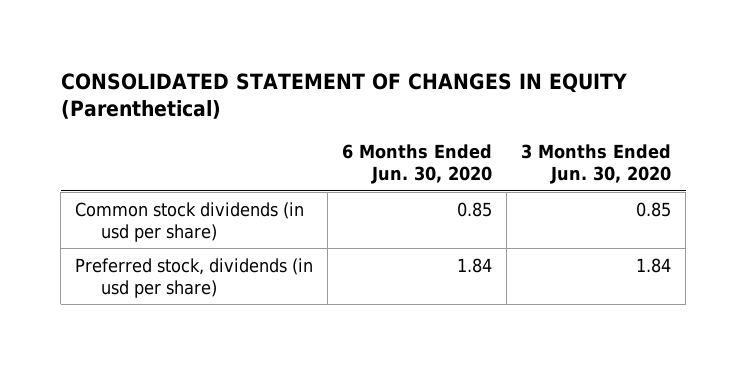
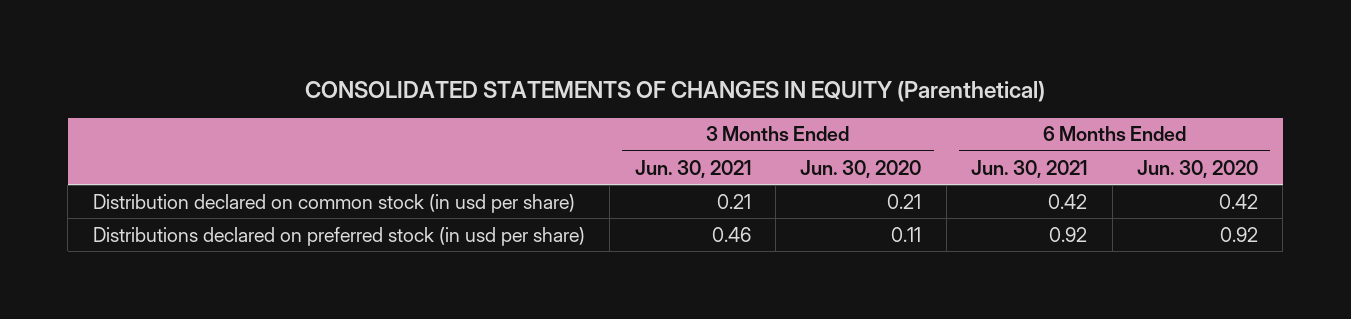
- CONSOLIDATED STATEMENT OF CHANGES IN EQUITY (Parenthetical)
+ CONSOLIDATED STATEMENTS OF CHANGES IN EQUITY (Parenthetical)
- | 6 Months Ended Jun. 30, 2020 | 3 Months Ended Jun. 30, 2020
+ | 3 Months Ended Jun. 30, 2021 | 3 Months Ended Jun. 30, 2020 | 6 Months Ended Jun. 30, 2021 | 6 Months Ended Jun. 30, 2020
- Common stock dividends (in usd per share) | 0.85 | 0.85
- Preferred stock, dividends (in usd per share) | 1.84 | 1.84
+ Distribution declared on common stock (in usd per share) | 0.21 | 0.21 | 0.42 | 0.42
+ Distributions declared on preferred stock (in usd per share) | 0.46 | 0.11 | 0.92 | 0.92

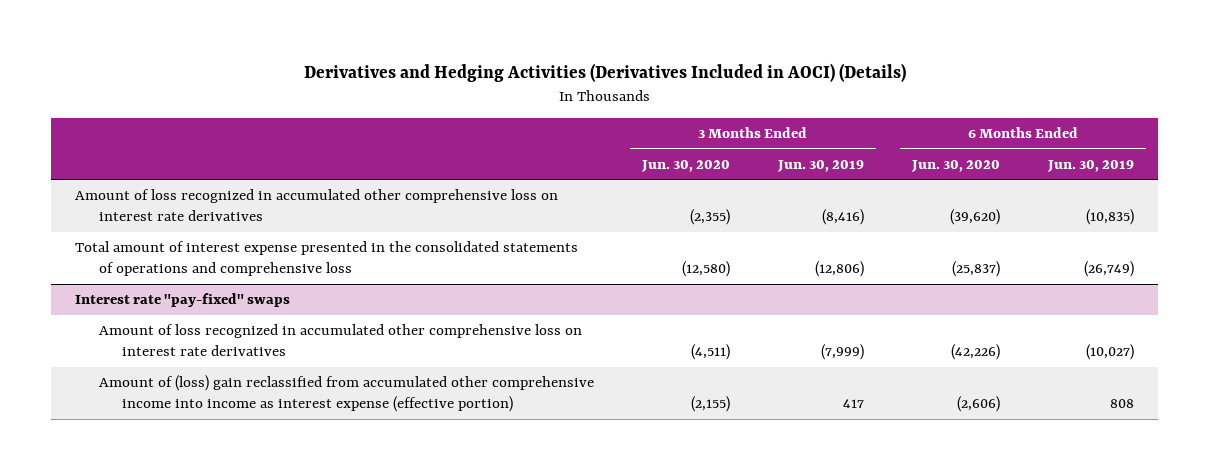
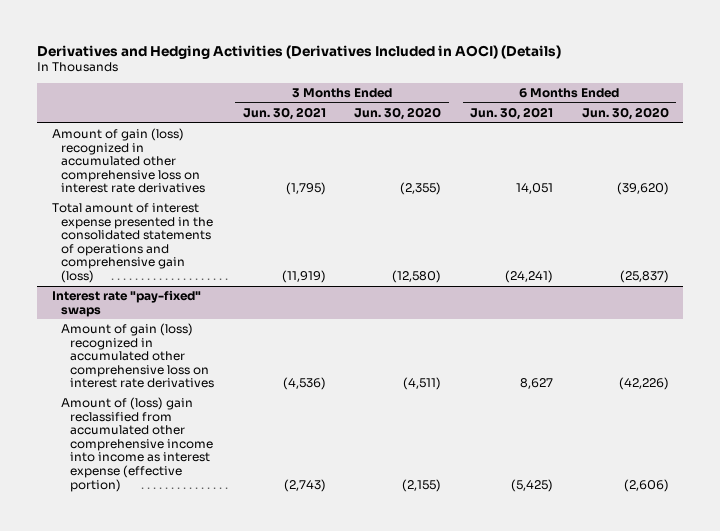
- | 3 Months Ended Jun. 30, 2020 | 3 Months Ended Jun. 30, 2019 | 6 Months Ended Jun. 30, 2020 | 6 Months Ended Jun. 30, 2019
+ | 3 Months Ended Jun. 30, 2021 | 3 Months Ended Jun. 30, 2020 | 6 Months Ended Jun. 30, 2021 | 6 Months Ended Jun. 30, 2020
- Amount of loss recognized in accumulated other comprehensive loss on interest rate derivatives | (2,355) | (8,416) | (39,620) | (10,835)
- Total amount of interest expense presented in the consolidated statements of operations and comprehensive loss | (12,580) | (12,806) | (25,837) | (26,749)
+ Amount of gain (loss) recognized in accumulated other comprehensive loss on interest rate derivatives | (1,795) | (2,355) | 14,051 | (39,620)
+ Total amount of interest expense presented in the consolidated statements of operations and comprehensive gain (loss) | (11,919) | (12,580) | (24,241) | (25,837)
@ Interest rate "pay-fixed" swaps
- Amount of loss recognized in accumulated other comprehensive loss on interest rate derivatives | (4,511) | (7,999) | (42,226) | (10,027)
+ Amount of gain (loss) recognized in accumulated other comprehensive loss on interest rate derivatives | (4,536) | (4,511) | 8,627 | (42,226)

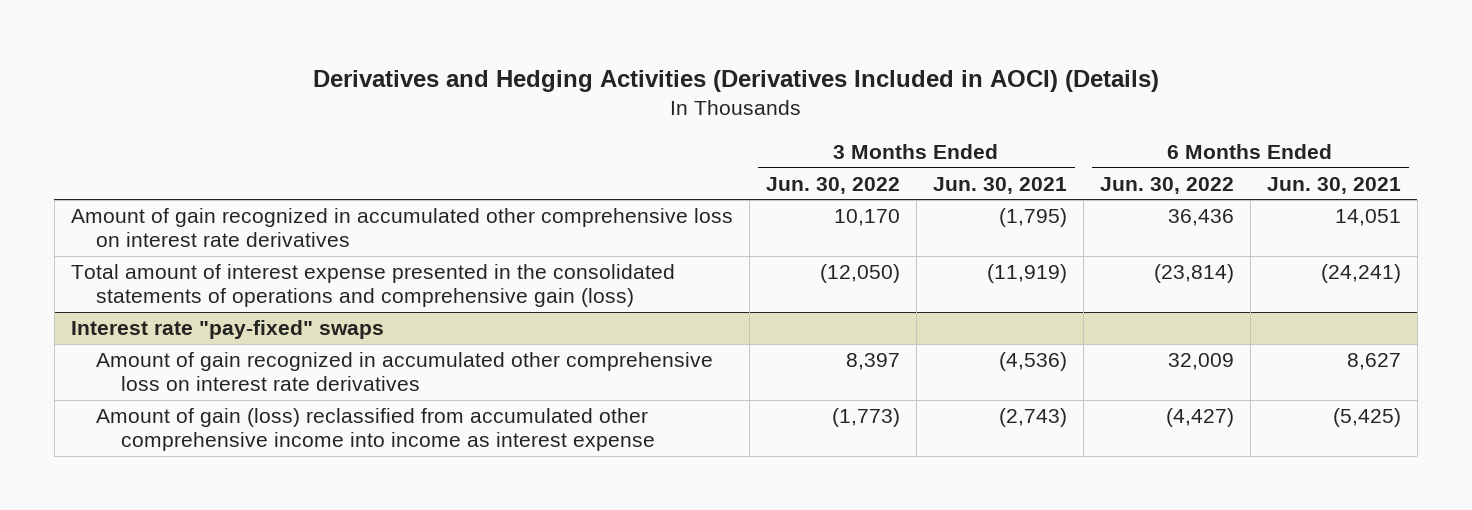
- | 3 Months Ended Jun. 30, 2021 | 3 Months Ended Jun. 30, 2020 | 6 Months Ended Jun. 30, 2021 | 6 Months Ended Jun. 30, 2020
+ | 3 Months Ended Jun. 30, 2022 | 3 Months Ended Jun. 30, 2021 | 6 Months Ended Jun. 30, 2022 | 6 Months Ended Jun. 30, 2021
- Amount of gain (loss) recognized in accumulated other comprehensive loss on interest rate derivatives | (1,795) | (2,355) | 14,051 | (39,620)
+ Amount of gain recognized in accumulated other comprehensive loss on interest rate derivatives | 10,170 | (1,795) | 36,436 | 14,051
@ Interest rate "pay-fixed" swaps
- Amount of gain (loss) recognized in accumulated other comprehensive loss on interest rate derivatives | (4,536) | (4,511) | 8,627 | (42,226)
- Amount of (loss) gain reclassified from accumulated other comprehensive income into income as interest expense (effective portion) | (2,743) | (2,155) | (5,425) | (2,606)
+ Amount of gain recognized in accumulated other comprehensive loss on interest rate derivatives | 8,397 | (4,536) | 32,009 | 8,627
+ Amount of gain (loss) reclassified from accumulated other comprehensive income into income as interest expense | (1,773) | (2,743) | (4,427) | (5,425)

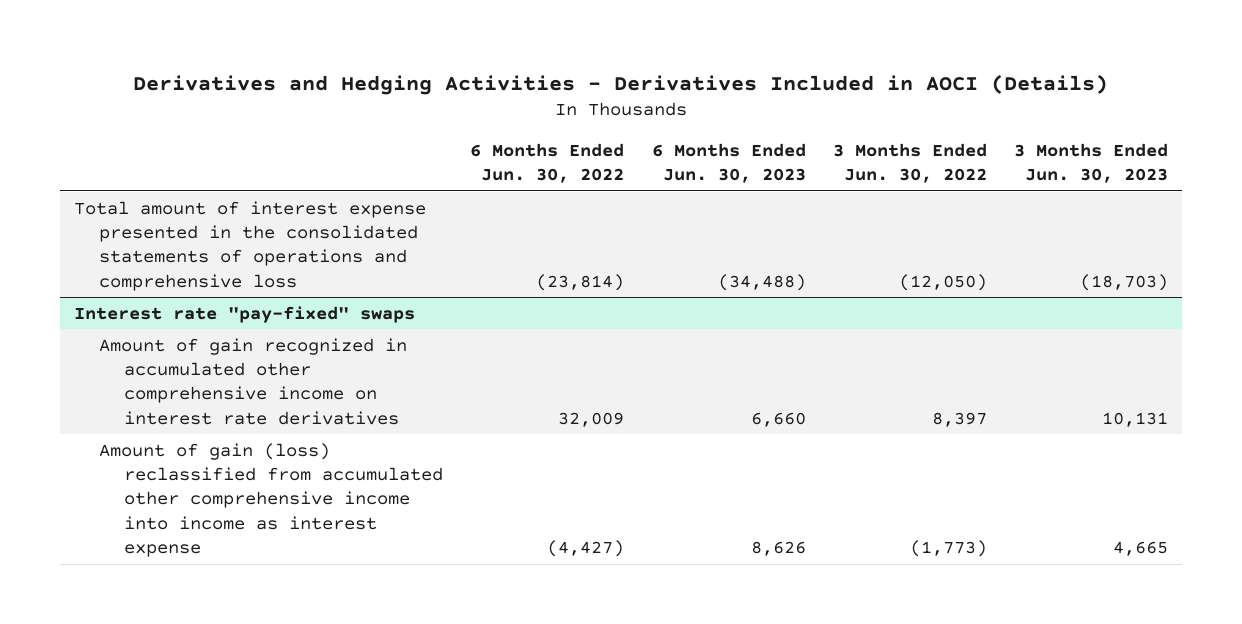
- Derivatives and Hedging Activities (Derivatives Included in AOCI) (Details)
+ Derivatives and Hedging Activities - Derivatives Included in AOCI (Details)
- | 3 Months Ended Jun. 30, 2022 | 3 Months Ended Jun. 30, 2021 | 6 Months Ended Jun. 30, 2022 | 6 Months Ended Jun. 30, 2021
+ | 6 Months Ended Jun. 30, 2022 | 6 Months Ended Jun. 30, 2023 | 3 Months Ended Jun. 30, 2022 | 3 Months Ended Jun. 30, 2023
- Amount of gain recognized in accumulated other comprehensive loss on interest rate derivatives | 10,170 | (1,795) | 36,436 | 14,051
- Total amount of interest expense presented in the consolidated statements of operations and comprehensive gain (loss) | (12,050) | (11,919) | (23,814) | (24,241)
+ Total amount of interest expense presented in the consolidated statements of operations and comprehensive loss | (23,814) | (34,488) | (12,050) | (18,703)
@ Interest rate "pay-fixed" swaps
- Amount of gain recognized in accumulated other comprehensive loss on interest rate derivatives | 8,397 | (4,536) | 32,009 | 8,627
+ Amount of gain recognized in accumulated other comprehensive income on interest rate derivatives | 32,009 | 6,660 | 8,397 | 10,131

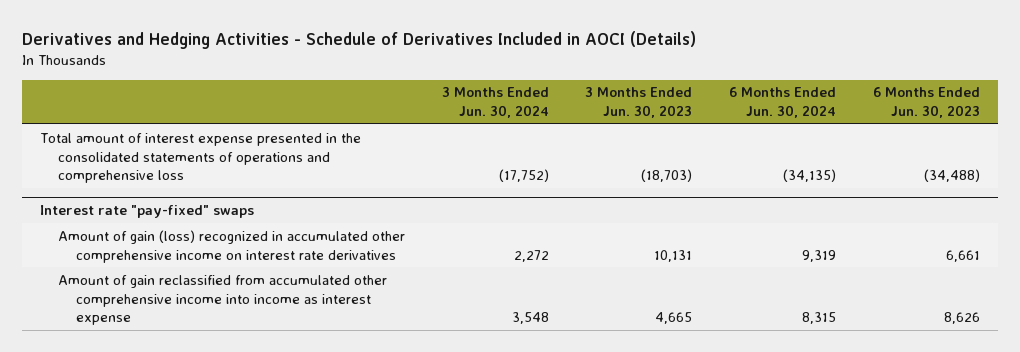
- Derivatives and Hedging Activities - Derivatives Included in AOCI (Details)
+ Derivatives and Hedging Activities - Schedule of Derivatives Included in AOCI (Details)
- | 6 Months Ended Jun. 30, 2022 | 6 Months Ended Jun. 30, 2023 | 3 Months Ended Jun. 30, 2022 | 3 Months Ended Jun. 30, 2023
+ | 3 Months Ended Jun. 30, 2024 | 3 Months Ended Jun. 30, 2023 | 6 Months Ended Jun. 30, 2024 | 6 Months Ended Jun. 30, 2023
@ Interest rate "pay-fixed" swaps
- Amount of gain recognized in accumulated other comprehensive income on interest rate derivatives | 32,009 | 6,660 | 8,397 | 10,131
- Amount of gain (loss) reclassified from accumulated other comprehensive income into income as interest expense | (4,427) | 8,626 | (1,773) | 4,665
+ Amount of gain (loss) recognized in accumulated other comprehensive income on interest rate derivatives | 2,272 | 10,131 | 9,319 | 6,661
+ Amount of gain reclassified from accumulated other comprehensive income into income as interest expense | 3,548 | 4,665 | 8,315 | 8,626

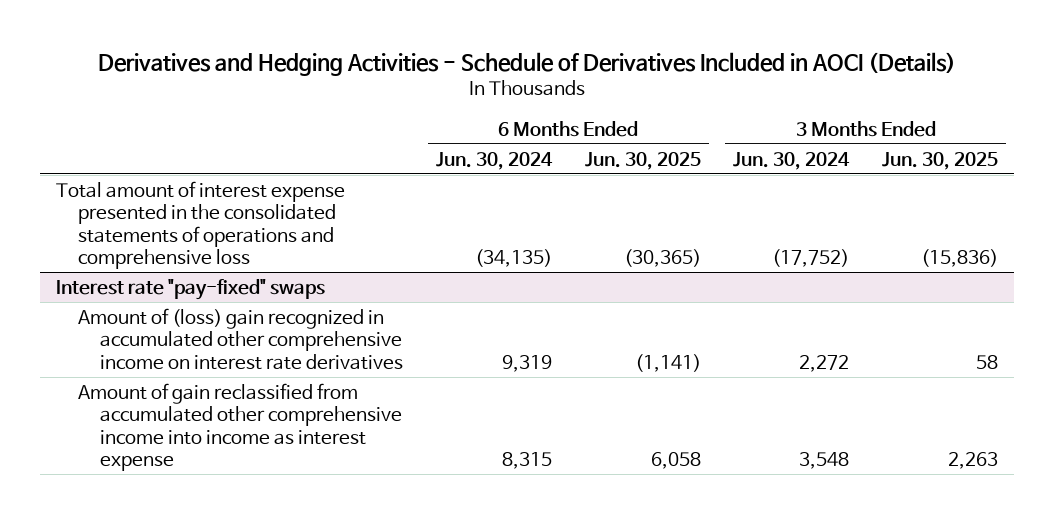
- | 3 Months Ended Jun. 30, 2024 | 3 Months Ended Jun. 30, 2023 | 6 Months Ended Jun. 30, 2024 | 6 Months Ended Jun. 30, 2023
+ | 6 Months Ended Jun. 30, 2024 | 6 Months Ended Jun. 30, 2025 | 3 Months Ended Jun. 30, 2024 | 3 Months Ended Jun. 30, 2025
@ Interest rate "pay-fixed" swaps
- Amount of gain (loss) recognized in accumulated other comprehensive income on interest rate derivatives | 2,272 | 10,131 | 9,319 | 6,661
+ Amount of (loss) gain recognized in accumulated other comprehensive income on interest rate derivatives | 9,319 | (1,141) | 2,272 | 58

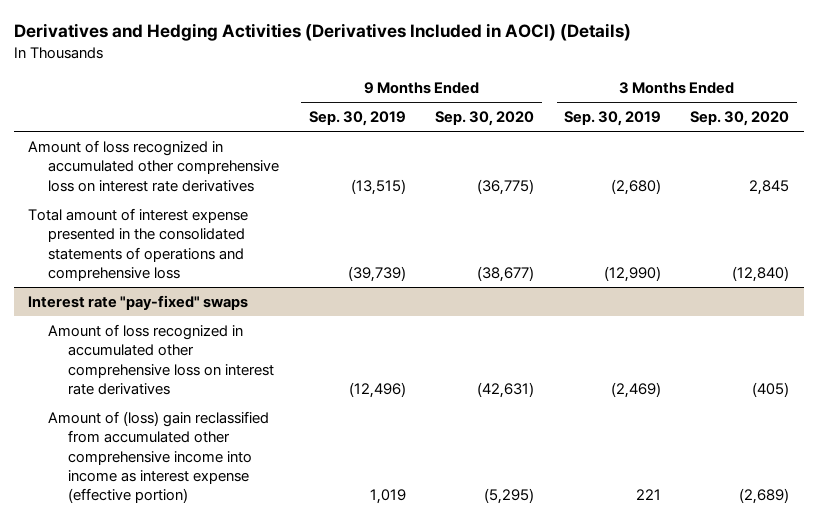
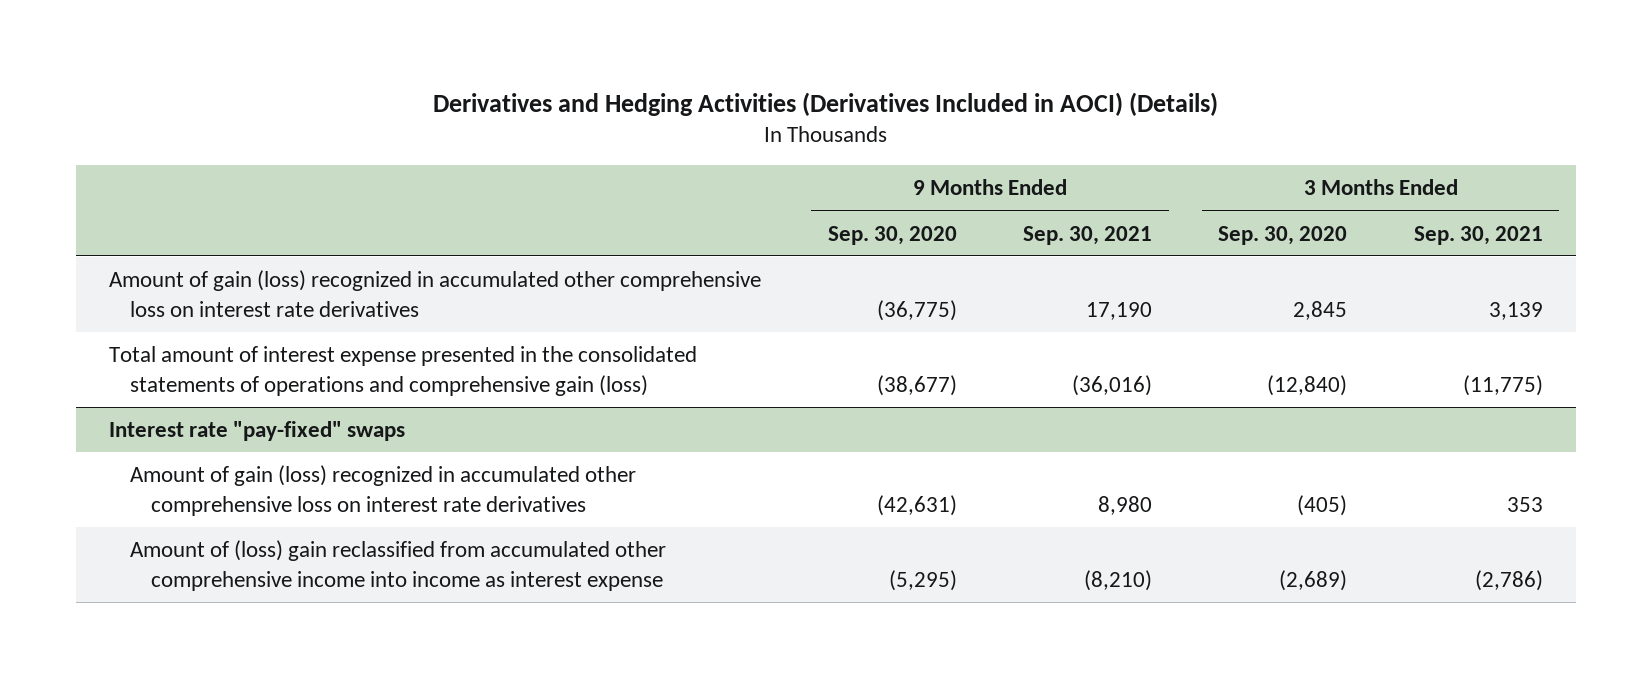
- | 9 Months Ended Sep. 30, 2019 | 9 Months Ended Sep. 30, 2020 | 3 Months Ended Sep. 30, 2019 | 3 Months Ended Sep. 30, 2020
+ | 9 Months Ended Sep. 30, 2020 | 9 Months Ended Sep. 30, 2021 | 3 Months Ended Sep. 30, 2020 | 3 Months Ended Sep. 30, 2021
- Amount of loss recognized in accumulated other comprehensive loss on interest rate derivatives | (13,515) | (36,775) | (2,680) | 2,845
- Total amount of interest expense presented in the consolidated statements of operations and comprehensive loss | (39,739) | (38,677) | (12,990) | (12,840)
+ Amount of gain (loss) recognized in accumulated other comprehensive loss on interest rate derivatives | (36,775) | 17,190 | 2,845 | 3,139
+ Total amount of interest expense presented in the consolidated statements of operations and comprehensive gain (loss) | (38,677) | (36,016) | (12,840) | (11,775)
@ Interest rate "pay-fixed" swaps
- Amount of loss recognized in accumulated other comprehensive loss on interest rate derivatives | (12,496) | (42,631) | (2,469) | (405)
- Amount of (loss) gain reclassified from accumulated other comprehensive income into income as interest expense (effective portion) | 1,019 | (5,295) | 221 | (2,689)
+ Amount of gain (loss) recognized in accumulated other comprehensive loss on interest rate derivatives | (42,631) | 8,980 | (405) | 353
+ Amount of (loss) gain reclassified from accumulated other comprehensive income into income as interest expense | (5,295) | (8,210) | (2,689) | (2,786)

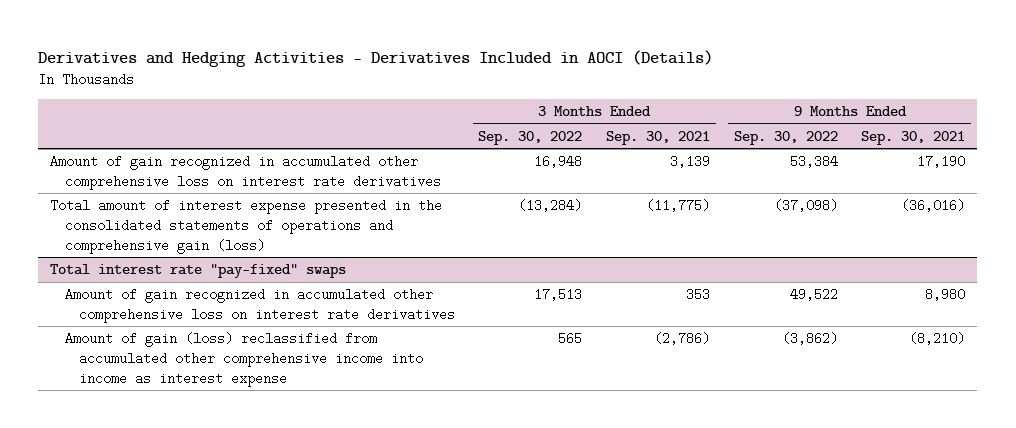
- Derivatives and Hedging Activities (Derivatives Included in AOCI) (Details)
+ Derivatives and Hedging Activities - Derivatives Included in AOCI (Details)
- | 9 Months Ended Sep. 30, 2020 | 9 Months Ended Sep. 30, 2021 | 3 Months Ended Sep. 30, 2020 | 3 Months Ended Sep. 30, 2021
+ | 3 Months Ended Sep. 30, 2022 | 3 Months Ended Sep. 30, 2021 | 9 Months Ended Sep. 30, 2022 | 9 Months Ended Sep. 30, 2021
- Amount of gain (loss) recognized in accumulated other comprehensive loss on interest rate derivatives | (36,775) | 17,190 | 2,845 | 3,139
+ Amount of gain recognized in accumulated other comprehensive loss on interest rate derivatives | 16,948 | 3,139 | 53,384 | 17,190
- Interest rate "pay-fixed" swaps
- Amount of gain (loss) recognized in accumulated other comprehensive loss on interest rate derivatives | (42,631) | 8,980 | (405) | 353
- Amount of (loss) gain reclassified from accumulated other comprehensive income into income as interest expense | (5,295) | (8,210) | (2,689) | (2,786)
+ Total interest rate "pay-fixed" swaps
+ Amount of gain recognized in accumulated other comprehensive loss on interest rate derivatives | 17,513 | 353 | 49,522 | 8,980
+ Amount of gain (loss) reclassified from accumulated other comprehensive income into income as interest expense | 565 | (2,786) | (3,862) | (8,210)

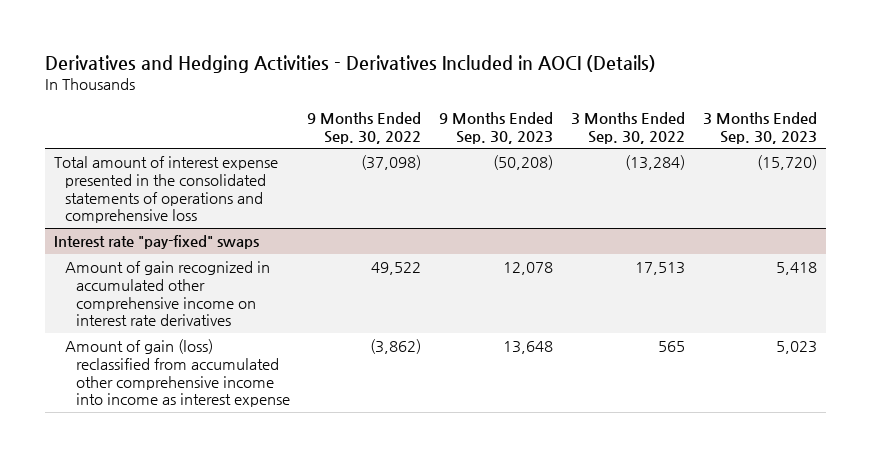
- | 3 Months Ended Sep. 30, 2022 | 3 Months Ended Sep. 30, 2021 | 9 Months Ended Sep. 30, 2022 | 9 Months Ended Sep. 30, 2021
+ | 9 Months Ended Sep. 30, 2022 | 9 Months Ended Sep. 30, 2023 | 3 Months Ended Sep. 30, 2022 | 3 Months Ended Sep. 30, 2023
- Amount of gain recognized in accumulated other comprehensive loss on interest rate derivatives | 16,948 | 3,139 | 53,384 | 17,190
- Total amount of interest expense presented in the consolidated statements of operations and comprehensive gain (loss) | (13,284) | (11,775) | (37,098) | (36,016)
- Total interest rate "pay-fixed" swaps
- Amount of gain recognized in accumulated other comprehensive loss on interest rate derivatives | 17,513 | 353 | 49,522 | 8,980
+ Total amount of interest expense presented in the consolidated statements of operations and comprehensive loss | (37,098) | (50,208) | (13,284) | (15,720)
+ Interest rate "pay-fixed" swaps
+ Amount of gain recognized in accumulated other comprehensive income on interest rate derivatives | 49,522 | 12,078 | 17,513 | 5,418

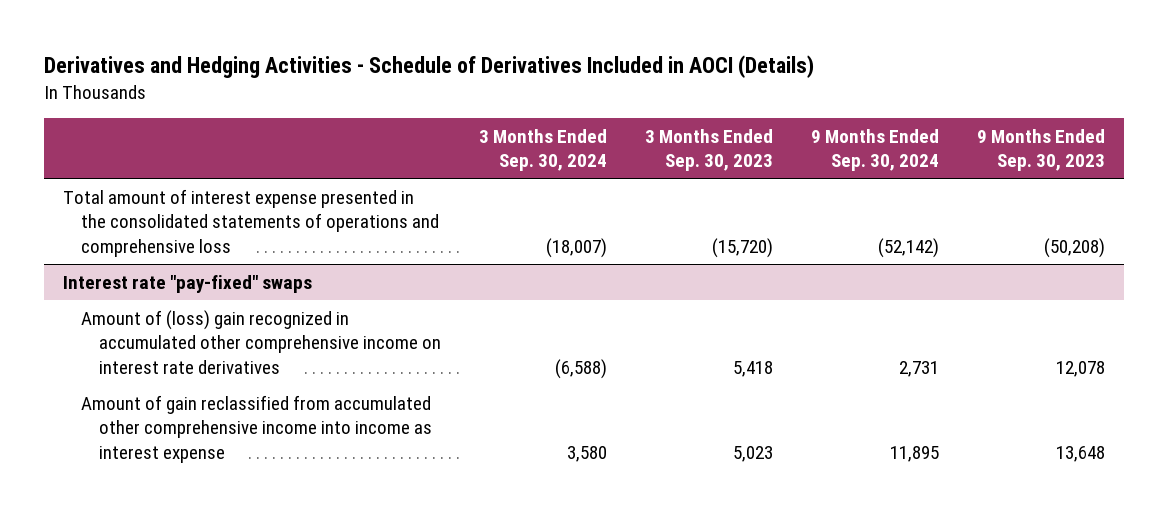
- Derivatives and Hedging Activities - Derivatives Included in AOCI (Details)
+ Derivatives and Hedging Activities - Schedule of Derivatives Included in AOCI (Details)
- | 9 Months Ended Sep. 30, 2022 | 9 Months Ended Sep. 30, 2023 | 3 Months Ended Sep. 30, 2022 | 3 Months Ended Sep. 30, 2023
+ | 3 Months Ended Sep. 30, 2024 | 3 Months Ended Sep. 30, 2023 | 9 Months Ended Sep. 30, 2024 | 9 Months Ended Sep. 30, 2023
@ Interest rate "pay-fixed" swaps
- Amount of gain recognized in accumulated other comprehensive income on interest rate derivatives | 49,522 | 12,078 | 17,513 | 5,418
- Amount of gain (loss) reclassified from accumulated other comprehensive income into income as interest expense | (3,862) | 13,648 | 565 | 5,023
+ Amount of (loss) gain recognized in accumulated other comprehensive income on interest rate derivatives | (6,588) | 5,418 | 2,731 | 12,078
+ Amount of gain reclassified from accumulated other comprehensive income into income as interest expense | 3,580 | 5,023 | 11,895 | 13,648

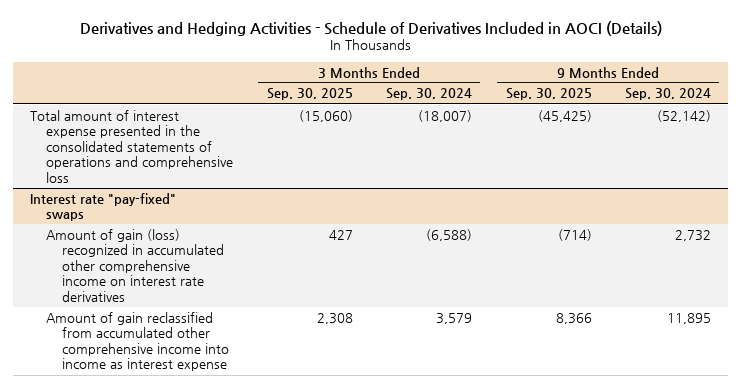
- | 3 Months Ended Sep. 30, 2024 | 3 Months Ended Sep. 30, 2023 | 9 Months Ended Sep. 30, 2024 | 9 Months Ended Sep. 30, 2023
+ | 3 Months Ended Sep. 30, 2025 | 3 Months Ended Sep. 30, 2024 | 9 Months Ended Sep. 30, 2025 | 9 Months Ended Sep. 30, 2024
@ Interest rate "pay-fixed" swaps
- Amount of (loss) gain recognized in accumulated other comprehensive income on interest rate derivatives | (6,588) | 5,418 | 2,731 | 12,078
- Amount of gain reclassified from accumulated other comprehensive income into income as interest expense | 3,580 | 5,023 | 11,895 | 13,648
+ Amount of gain (loss) recognized in accumulated other comprehensive income on interest rate derivatives | 427 | (6,588) | (714) | 2,732
+ Amount of gain reclassified from accumulated other comprehensive income into income as interest expense | 2,308 | 3,579 | 8,366 | 11,895

